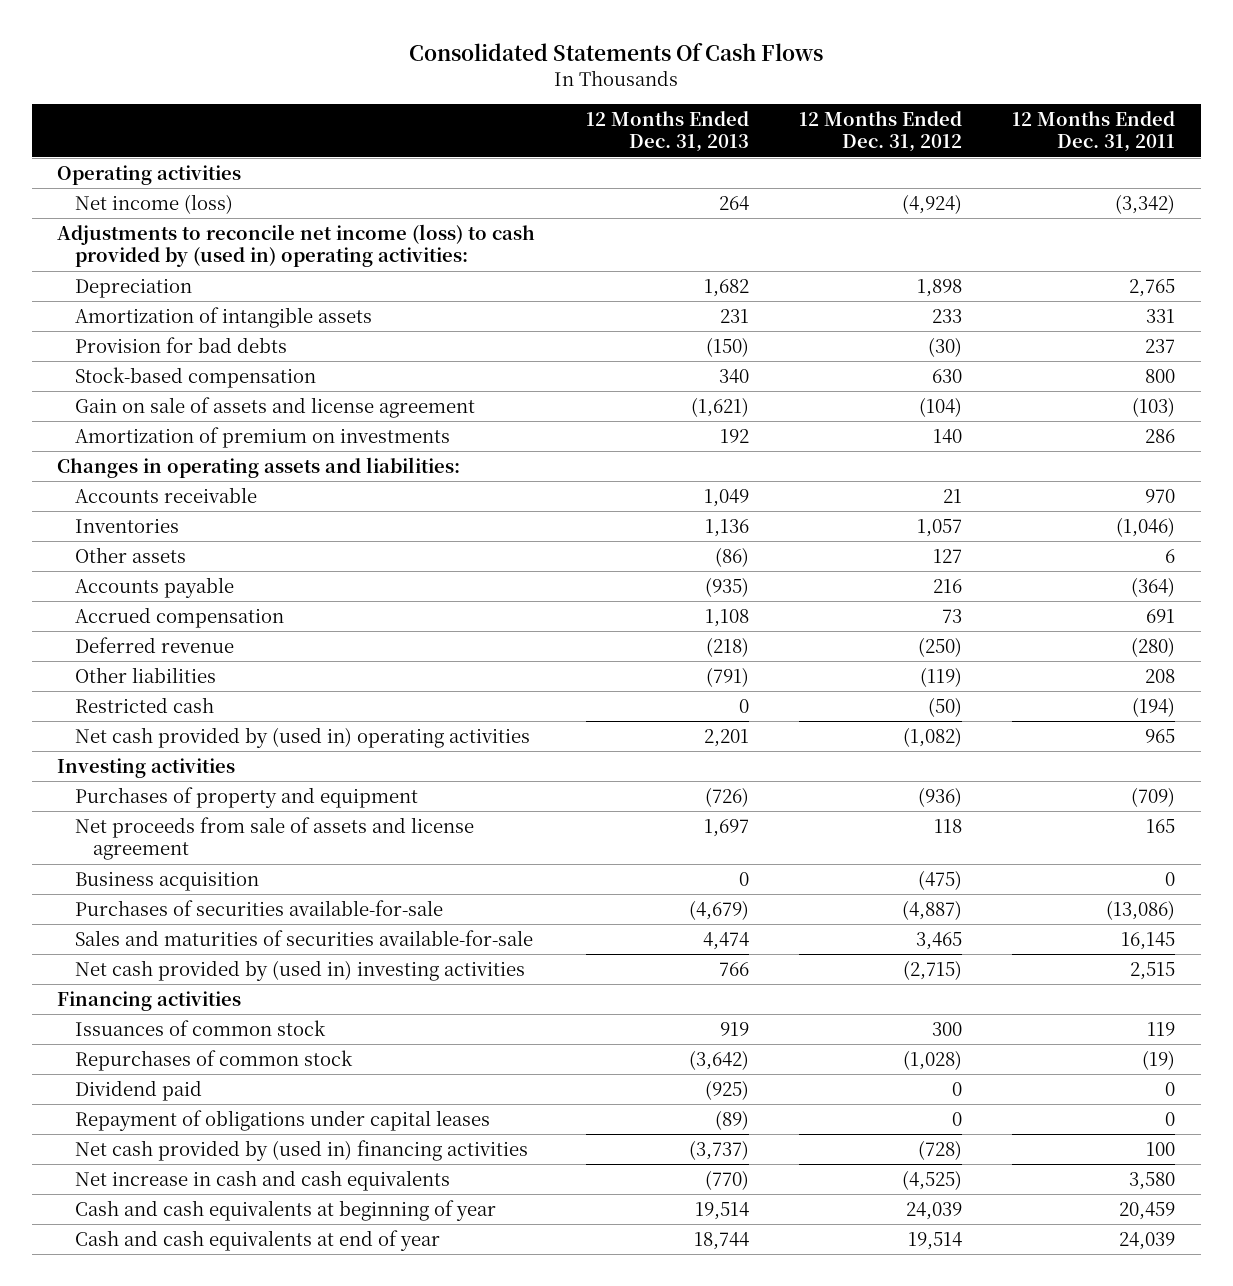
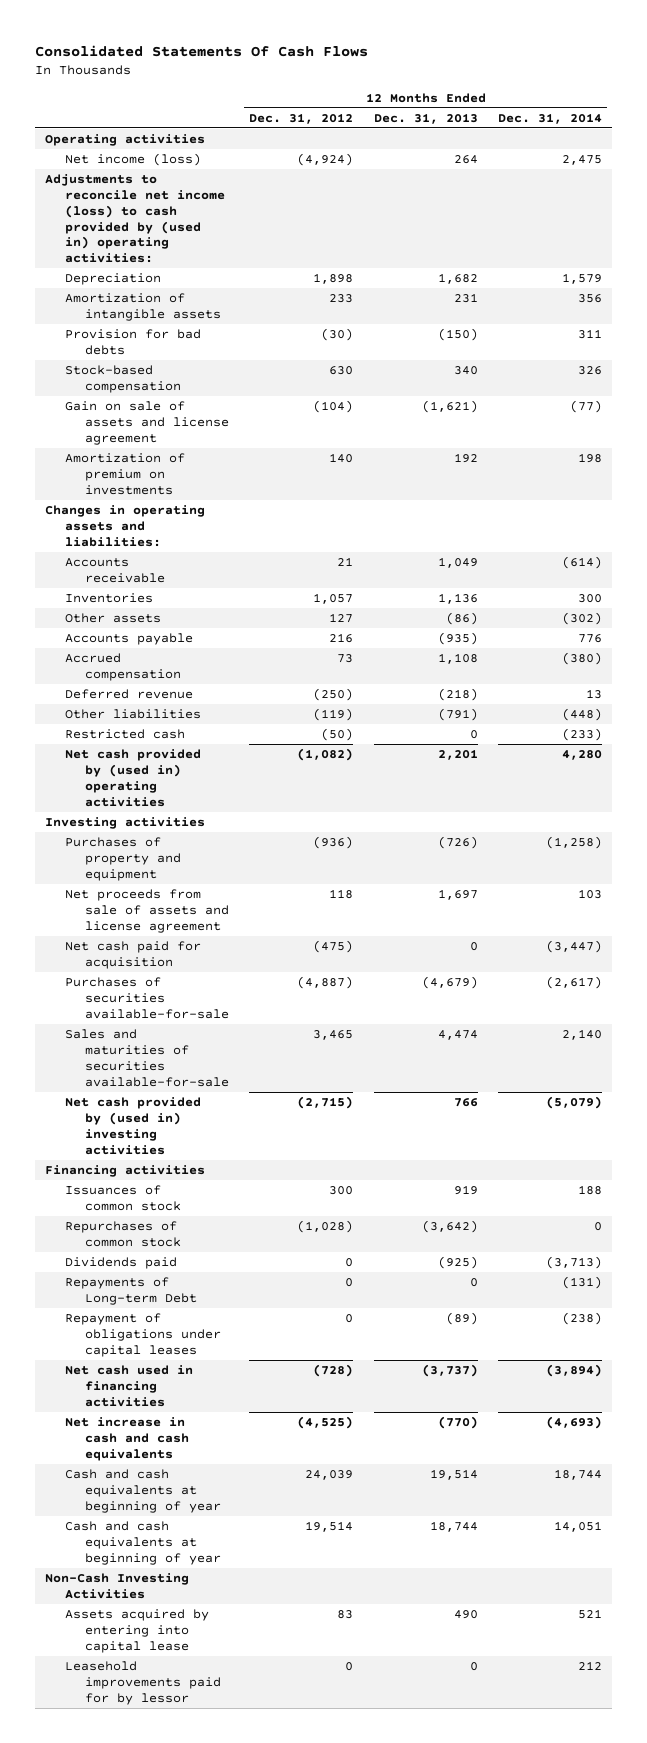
- | 12 Months Ended Dec. 31, 2013 | 12 Months Ended Dec. 31, 2012 | 12 Months Ended Dec. 31, 2011
+ | 12 Months Ended Dec. 31, 2012 | 12 Months Ended Dec. 31, 2013 | 12 Months Ended Dec. 31, 2014
- Business acquisition | 0 | (475) | 0
+ Net cash paid for acquisition | (475) | 0 | (3,447)
- Dividend paid | (925) | 0 | 0
+ Dividends paid | 0 | (925) | (3,713)
+ Repayments of Long-term Debt | 0 | 0 | (131)
- Net cash provided by (used in) financing activities | (3,737) | (728) | 100
+ Net cash used in financing activities | (728) | (3,737) | (3,894)
- Cash and cash equivalents at end of year | 18,744 | 19,514 | 24,039
+ Cash and cash equivalents at beginning of year | 19,514 | 18,744 | 14,051
+ Non-Cash Investing Activities
+ Assets acquired by entering into capital lease | 83 | 490 | 521
+ Leasehold improvements paid for by lessor | 0 | 0 | 212

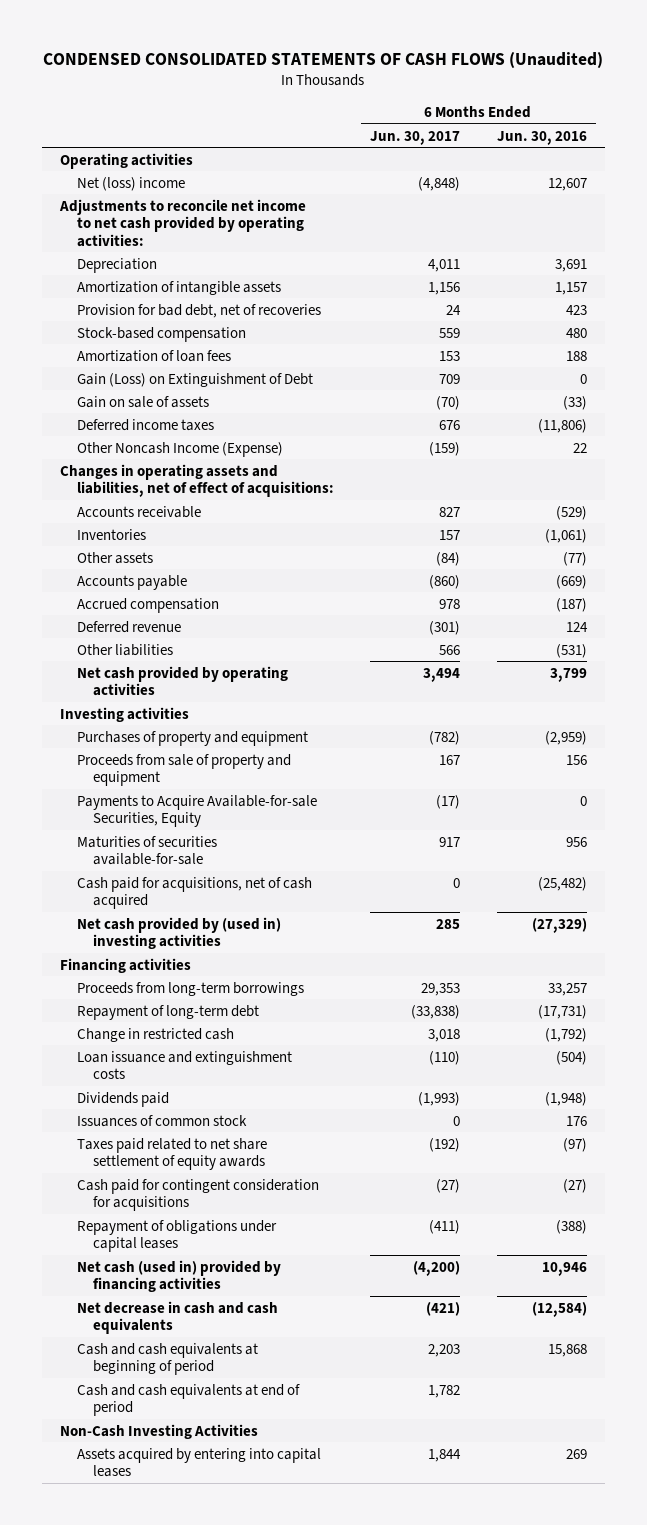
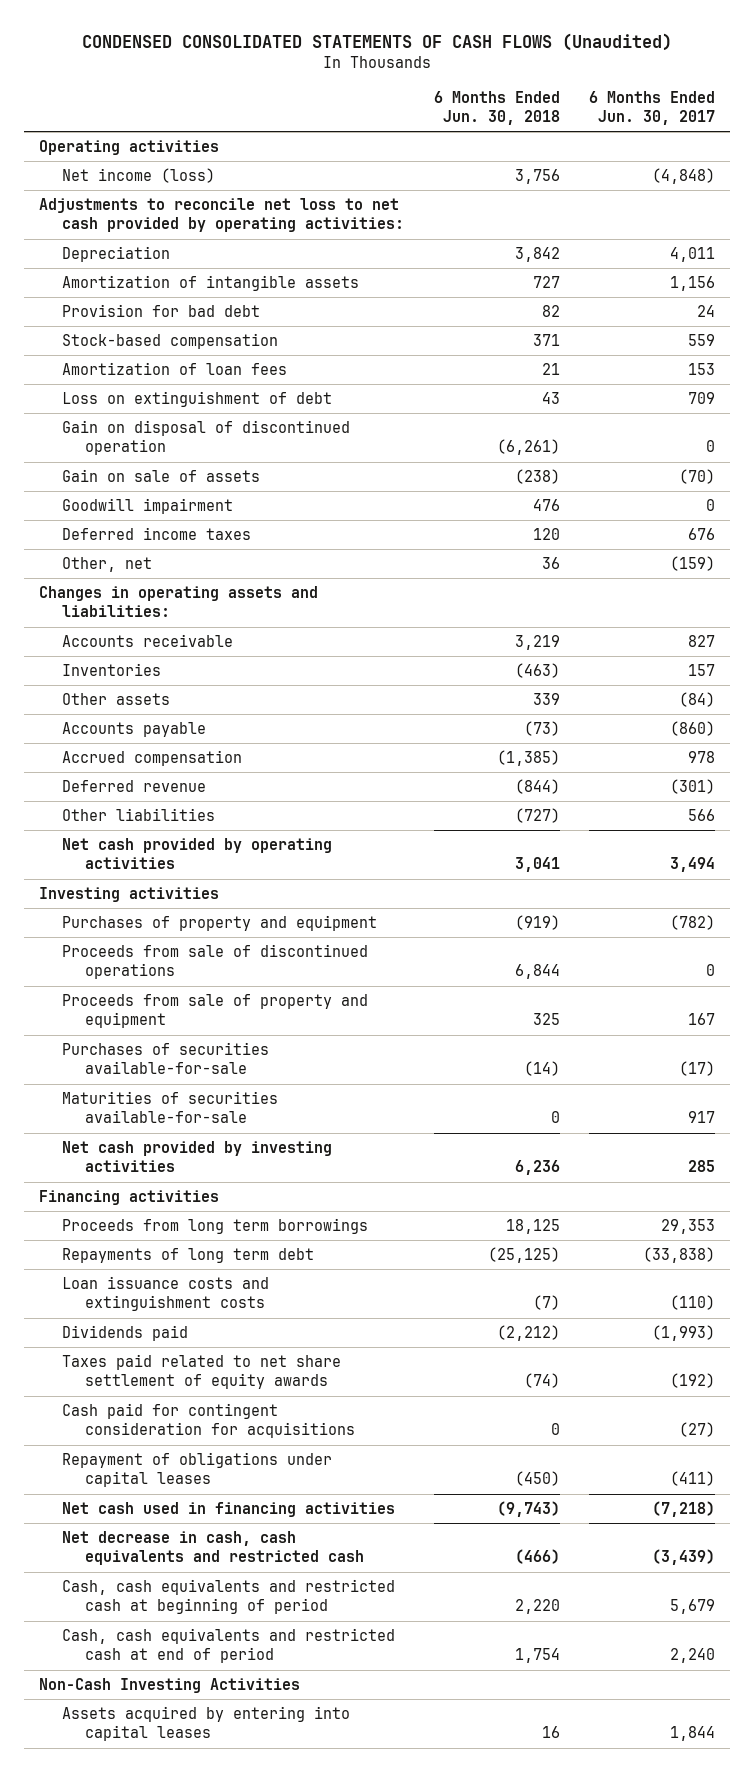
- | 6 Months Ended Jun. 30, 2017 | 6 Months Ended Jun. 30, 2016
+ | 6 Months Ended Jun. 30, 2018 | 6 Months Ended Jun. 30, 2017
- Net (loss) income | (4,848) | 12,607
- Adjustments to reconcile net income to net cash provided by operating activities:
+ Net income (loss) | 3,756 | (4,848)
+ Adjustments to reconcile net loss to net cash provided by operating activities:
- Provision for bad debt, net of recoveries | 24 | 423
+ Provision for bad debt | 82 | 24
- Gain (Loss) on Extinguishment of Debt | 709 | 0
+ Loss on extinguishment of debt | 43 | 709
+ Gain on disposal of discontinued operation | (6,261) | 0
+ Goodwill impairment | 476 | 0
- Other Noncash Income (Expense) | (159) | 22
- Changes in operating assets and liabilities, net of effect of acquisitions:
+ Other, net | 36 | (159)
+ Changes in operating assets and liabilities:
+ Proceeds from sale of discontinued operations | 6,844 | 0
- Payments to Acquire Available-for-sale Securities, Equity | (17) | 0
+ Purchases of securities available-for-sale | (14) | (17)
- Cash paid for acquisitions, net of cash acquired | 0 | (25,482)
- Net cash provided by (used in) investing activities | 285 | (27,329)
+ Net cash provided by investing activities | 6,236 | 285
- Proceeds from long-term borrowings | 29,353 | 33,257
- Repayment of long-term debt | (33,838) | (17,731)
- Change in restricted cash | 3,018 | (1,792)
- Loan issuance and extinguishment costs | (110) | (504)
+ Proceeds from long term borrowings | 18,125 | 29,353
+ Repayments of long term debt | (25,125) | (33,838)
+ Loan issuance costs and extinguishment costs | (7) | (110)
- Issuances of common stock | 0 | 176
- Net cash (used in) provided by financing activities | (4,200) | 10,946
- Net decrease in cash and cash equivalents | (421) | (12,584)
- Cash and cash equivalents at beginning of period | 2,203 | 15,868
- Cash and cash equivalents at end of period | 1,782 |
+ Net cash used in financing activities | (9,743) | (7,218)
+ Net decrease in cash, cash equivalents and restricted cash | (466) | (3,439)
+ Cash, cash equivalents and restricted cash at beginning of period | 2,220 | 5,679
+ Cash, cash equivalents and restricted cash at end of period | 1,754 | 2,240

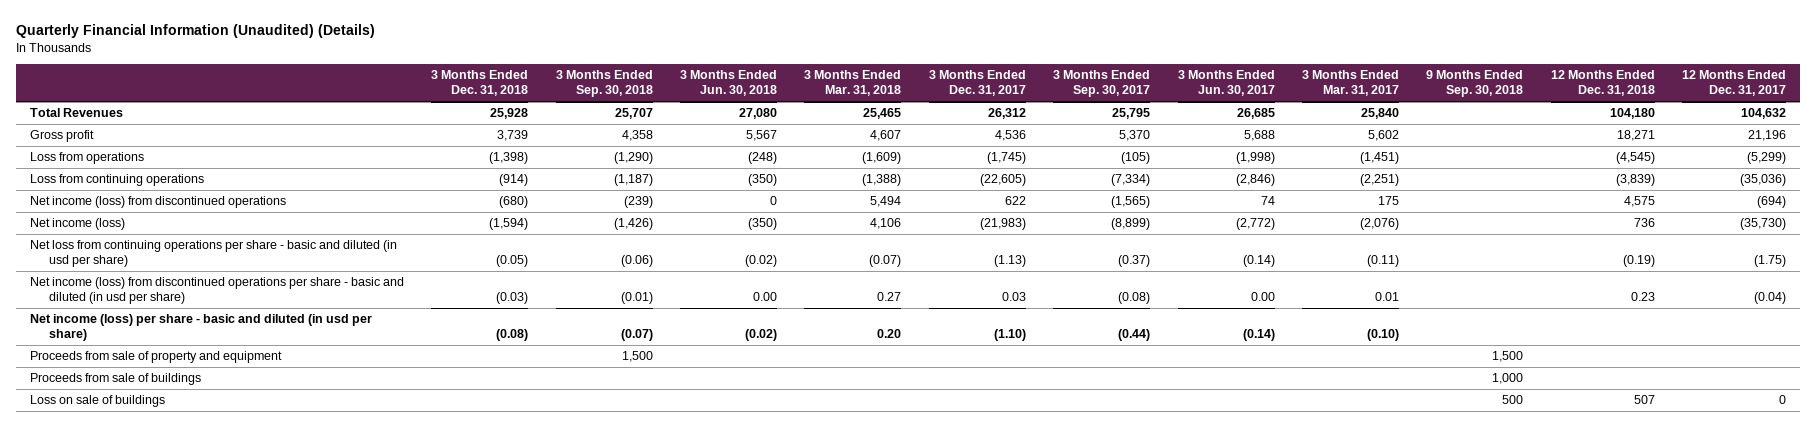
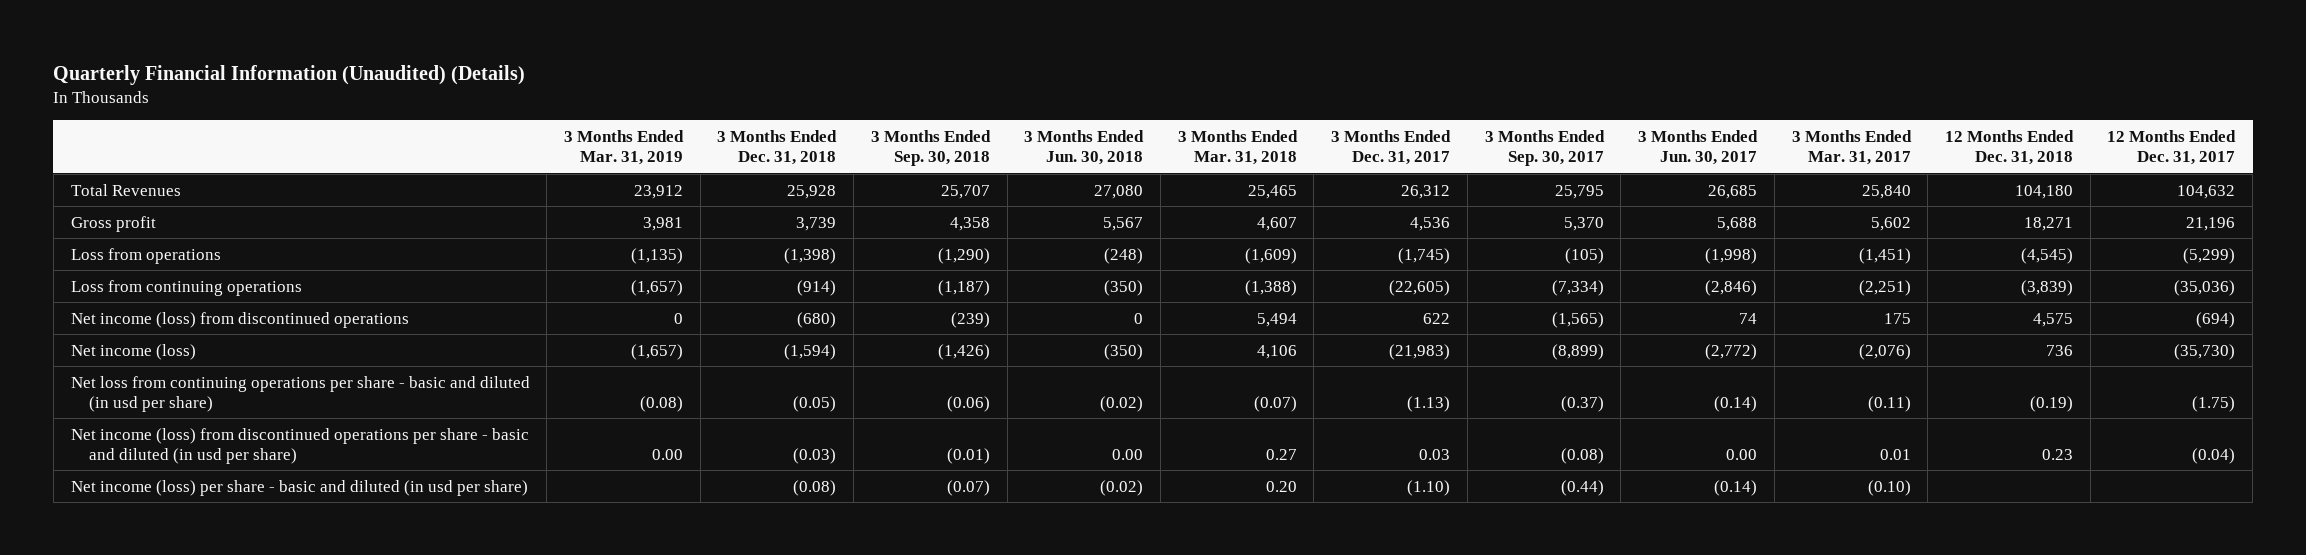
- | 3 Months Ended Dec. 31, 2018 | 3 Months Ended Sep. 30, 2018 | 3 Months Ended Jun. 30, 2018 | 3 Months Ended Mar. 31, 2018 | 3 Months Ended Dec. 31, 2017 | 3 Months Ended Sep. 30, 2017 | 3 Months Ended Jun. 30, 2017 | 3 Months Ended Mar. 31, 2017 | 9 Months Ended Sep. 30, 2018 | 12 Months Ended Dec. 31, 2018 | 12 Months Ended Dec. 31, 2017
+ | 3 Months Ended Mar. 31, 2019 | 3 Months Ended Dec. 31, 2018 | 3 Months Ended Sep. 30, 2018 | 3 Months Ended Jun. 30, 2018 | 3 Months Ended Mar. 31, 2018 | 3 Months Ended Dec. 31, 2017 | 3 Months Ended Sep. 30, 2017 | 3 Months Ended Jun. 30, 2017 | 3 Months Ended Mar. 31, 2017 | 12 Months Ended Dec. 31, 2018 | 12 Months Ended Dec. 31, 2017
- Proceeds from sale of property and equipment | | 1,500 | | | | | | | 1,500 | |
- Proceeds from sale of buildings | | | | | | | | | 1,000 | |
- Loss on sale of buildings | | | | | | | | | 500 | 507 | 0

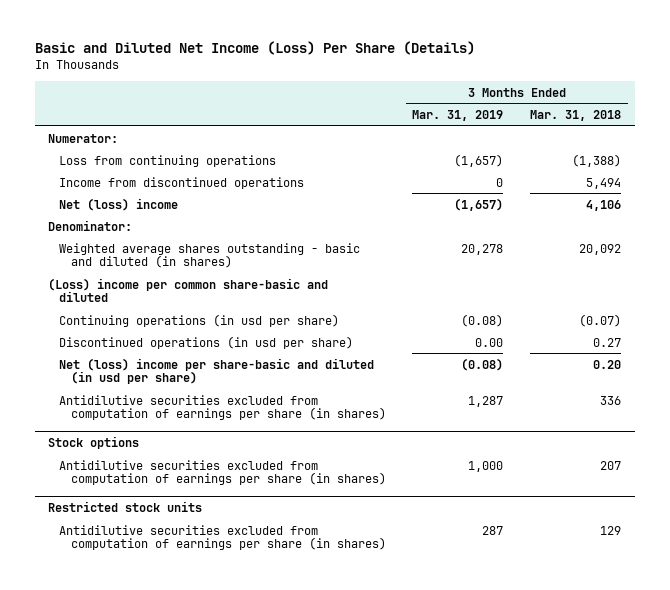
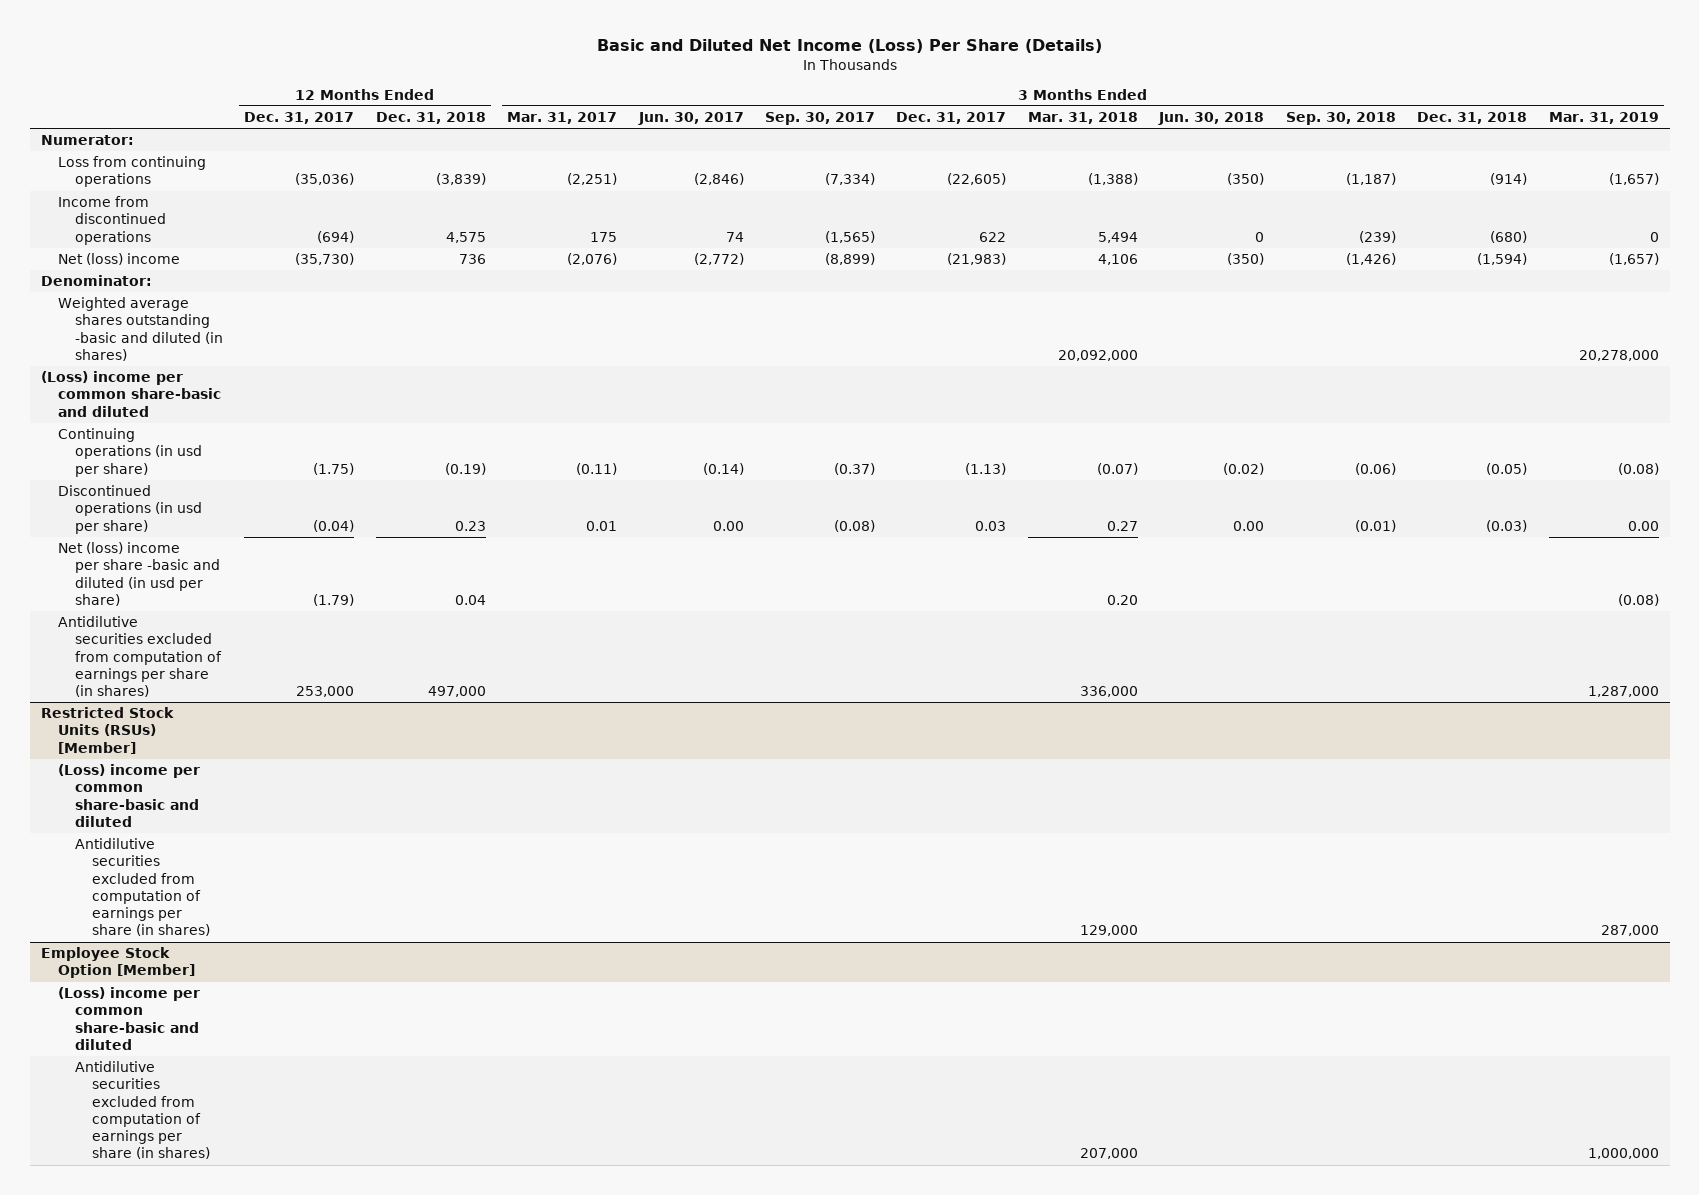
- | 3 Months Ended Mar. 31, 2019 | 3 Months Ended Mar. 31, 2018
+ | 12 Months Ended Dec. 31, 2017 | 12 Months Ended Dec. 31, 2018 | 3 Months Ended Mar. 31, 2017 | 3 Months Ended Jun. 30, 2017 | 3 Months Ended Sep. 30, 2017 | 3 Months Ended Dec. 31, 2017 | 3 Months Ended Mar. 31, 2018 | 3 Months Ended Jun. 30, 2018 | 3 Months Ended Sep. 30, 2018 | 3 Months Ended Dec. 31, 2018 | 3 Months Ended Mar. 31, 2019
- Weighted average shares outstanding - basic and diluted (in shares) | 20,278 | 20,092
+ Weighted average shares outstanding -basic and diluted (in shares) | | | | | | | 20,092,000 | | | | 20,278,000
- Net (loss) income per share-basic and diluted (in usd per share) | (0.08) | 0.20
- Antidilutive securities excluded from computation of earnings per share (in shares) | 1,287 | 336
- Stock options
- Antidilutive securities excluded from computation of earnings per share (in shares) | 1,000 | 207
- Restricted stock units
- Antidilutive securities excluded from computation of earnings per share (in shares) | 287 | 129
+ Net (loss) income per share -basic and diluted (in usd per share) | (1.79) | 0.04 | | | | | 0.20 | | | | (0.08)
+ Antidilutive securities excluded from computation of earnings per share (in shares) | 253,000 | 497,000 | | | | | 336,000 | | | | 1,287,000
+ Restricted Stock Units (RSUs) [Member]
+ (Loss) income per common share-basic and diluted
+ Antidilutive securities excluded from computation of earnings per share (in shares) | | | | | | | 129,000 | | | | 287,000
+ Employee Stock Option [Member]
+ (Loss) income per common share-basic and diluted
+ Antidilutive securities excluded from computation of earnings per share (in shares) | | | | | | | 207,000 | | | | 1,000,000

